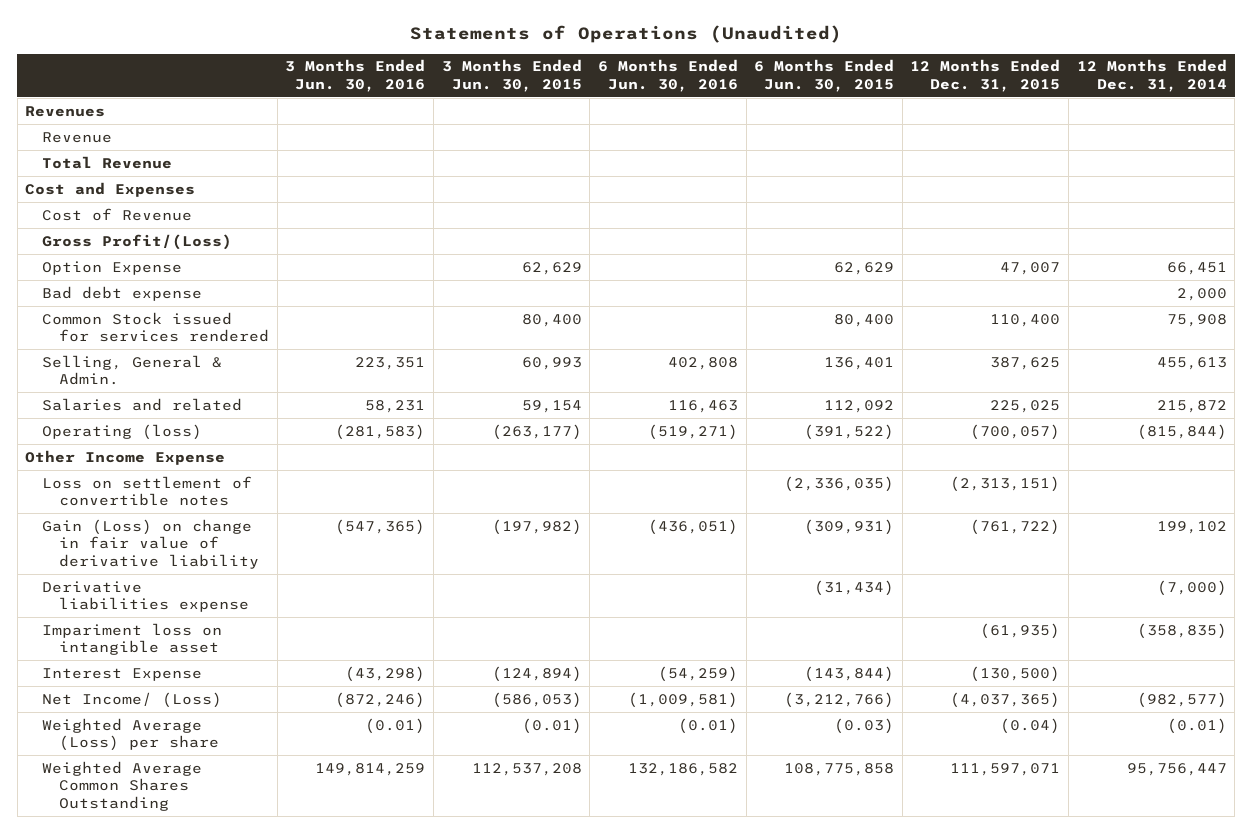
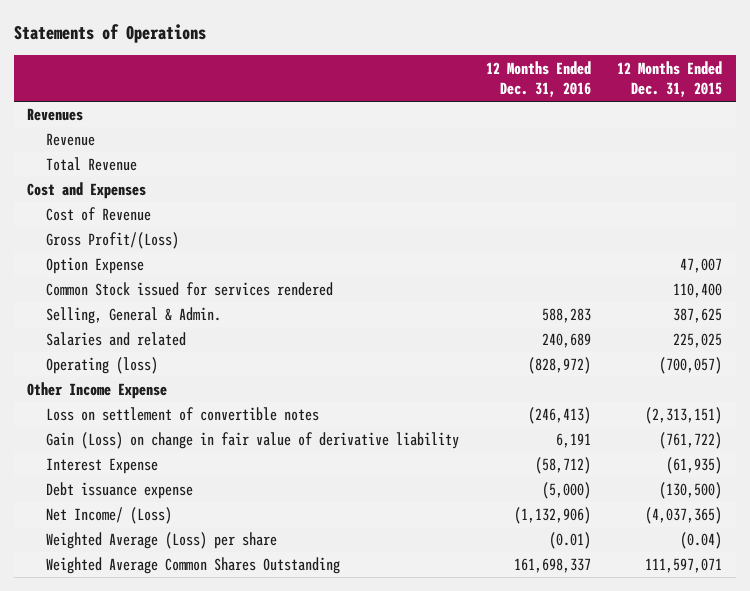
- Statements of Operations (Unaudited)
+ Statements of Operations
- | 3 Months Ended Jun. 30, 2016 | 3 Months Ended Jun. 30, 2015 | 6 Months Ended Jun. 30, 2016 | 6 Months Ended Jun. 30, 2015 | 12 Months Ended Dec. 31, 2015 | 12 Months Ended Dec. 31, 2014
+ | 12 Months Ended Dec. 31, 2016 | 12 Months Ended Dec. 31, 2015
- Bad debt expense | | | | | | 2,000
- Derivative liabilities expense | | | | (31,434) | | (7,000)
- Impariment loss on intangible asset | | | | | (61,935) | (358,835)
- Interest Expense | (43,298) | (124,894) | (54,259) | (143,844) | (130,500) |
+ Interest Expense | (58,712) | (61,935)
+ Debt issuance expense | (5,000) | (130,500)

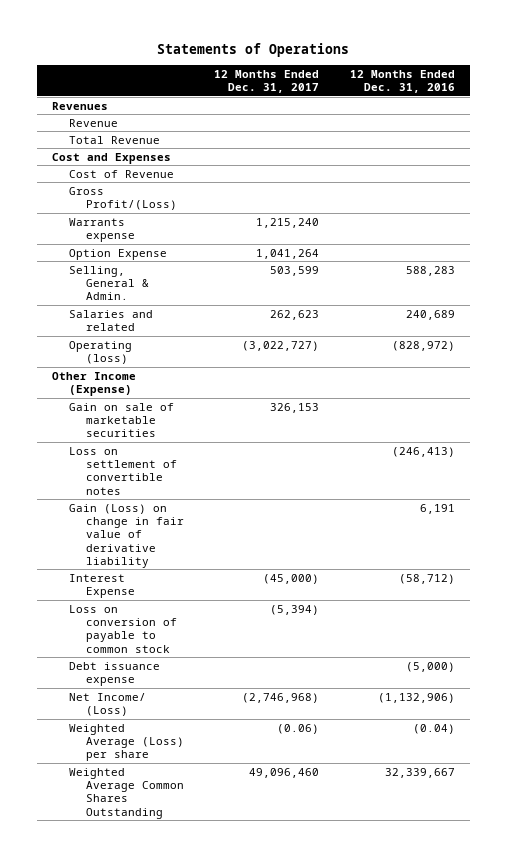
- | 12 Months Ended Dec. 31, 2016 | 12 Months Ended Dec. 31, 2015
+ | 12 Months Ended Dec. 31, 2017 | 12 Months Ended Dec. 31, 2016
+ Warrants expense | 1,215,240 |
- Common Stock issued for services rendered | | 110,400
- Other Income Expense
+ Other Income (Expense)
+ Gain on sale of marketable securities | 326,153 |
+ Loss on conversion of payable to common stock | (5,394) |
- Weighted Average (Loss) per share | (0.01) | (0.04)
- Weighted Average Common Shares Outstanding | 161,698,337 | 111,597,071
+ Weighted Average (Loss) per share | (0.06) | (0.04)
+ Weighted Average Common Shares Outstanding | 49,096,460 | 32,339,667

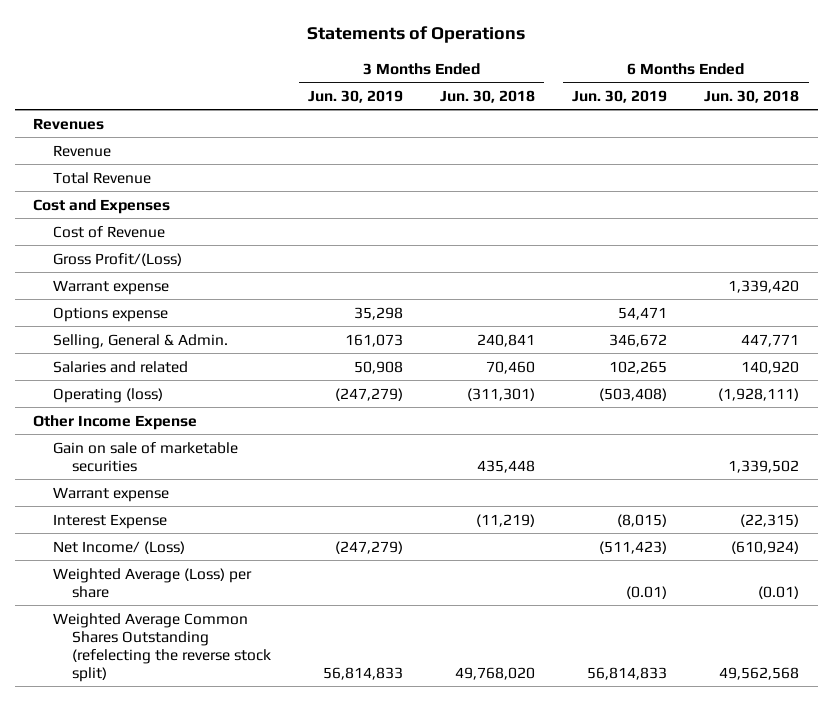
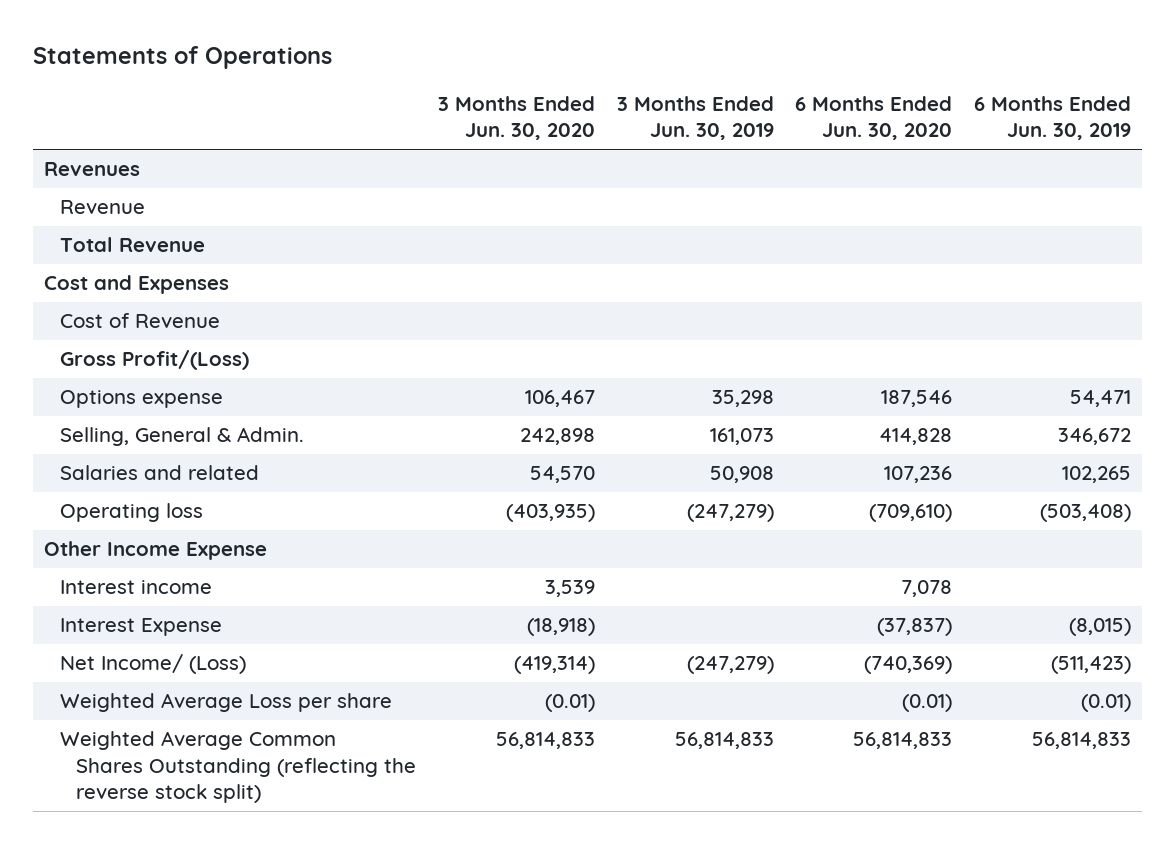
- | 3 Months Ended Jun. 30, 2019 | 3 Months Ended Jun. 30, 2018 | 6 Months Ended Jun. 30, 2019 | 6 Months Ended Jun. 30, 2018
+ | 3 Months Ended Jun. 30, 2020 | 3 Months Ended Jun. 30, 2019 | 6 Months Ended Jun. 30, 2020 | 6 Months Ended Jun. 30, 2019
- Warrant expense | | | | 1,339,420
- Operating (loss) | (247,279) | (311,301) | (503,408) | (1,928,111)
+ Operating loss | (403,935) | (247,279) | (709,610) | (503,408)
- Gain on sale of marketable securities | | 435,448 | | 1,339,502
- Warrant expense
+ Interest income | 3,539 | | 7,078 |
- Weighted Average (Loss) per share | | | (0.01) | (0.01)
- Weighted Average Common Shares Outstanding (refelecting the reverse stock split) | 56,814,833 | 49,768,020 | 56,814,833 | 49,562,568
+ Weighted Average Loss per share | (0.01) | | (0.01) | (0.01)
+ Weighted Average Common Shares Outstanding (reflecting the reverse stock split) | 56,814,833 | 56,814,833 | 56,814,833 | 56,814,833

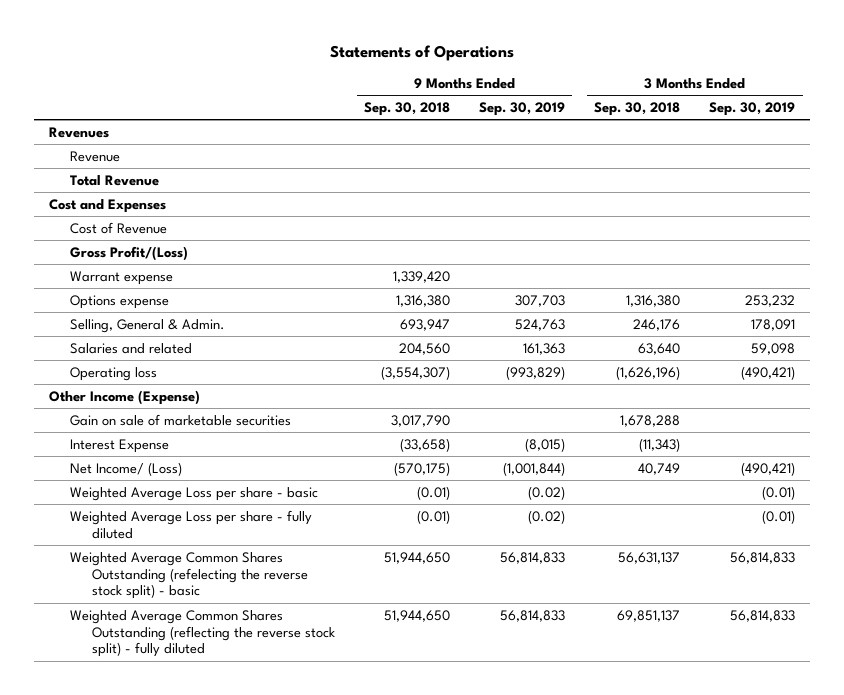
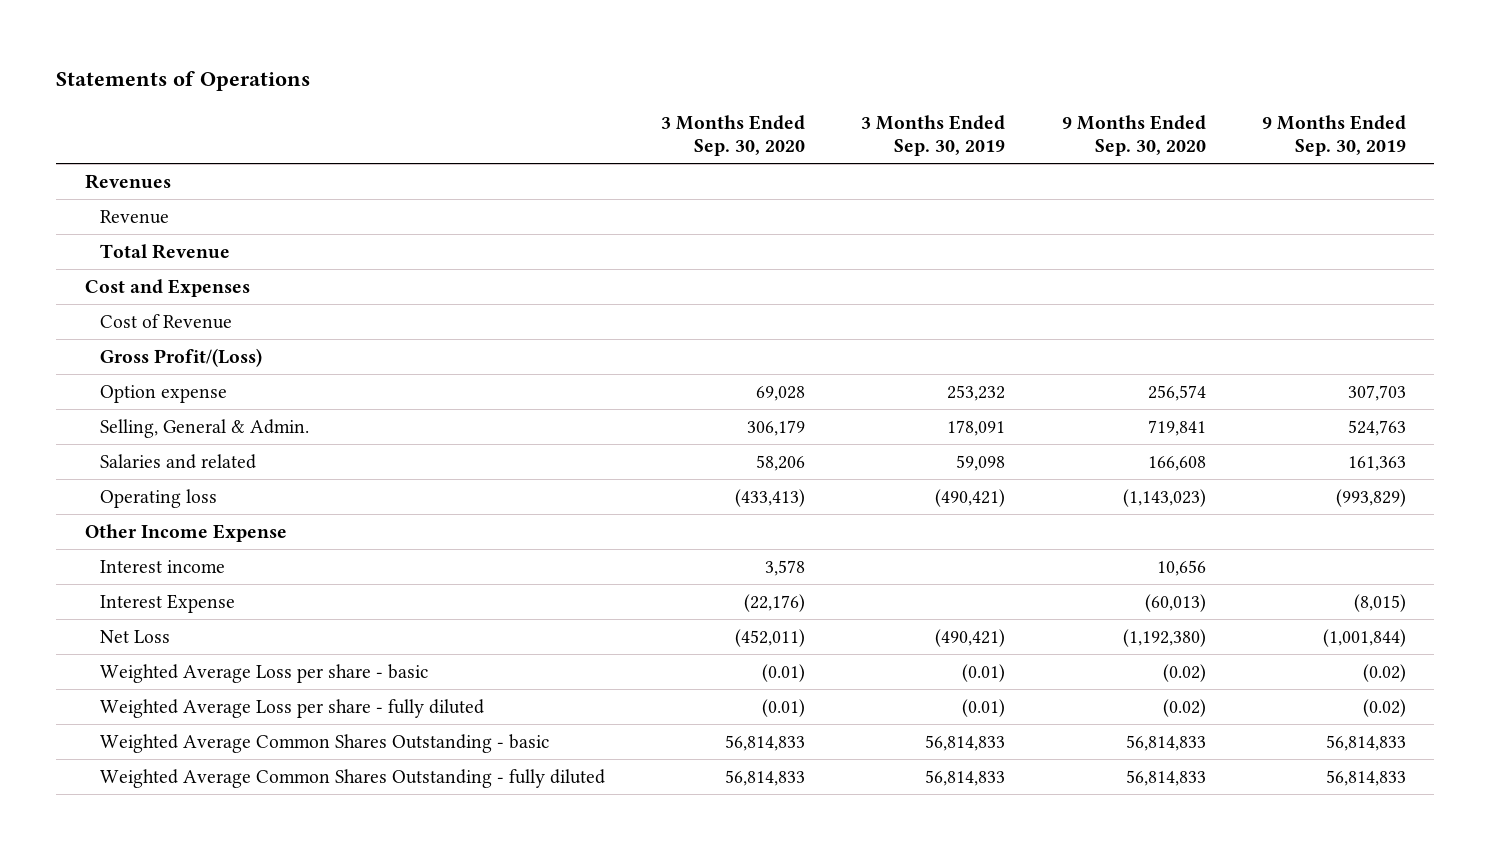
- | 9 Months Ended Sep. 30, 2018 | 9 Months Ended Sep. 30, 2019 | 3 Months Ended Sep. 30, 2018 | 3 Months Ended Sep. 30, 2019
+ | 3 Months Ended Sep. 30, 2020 | 3 Months Ended Sep. 30, 2019 | 9 Months Ended Sep. 30, 2020 | 9 Months Ended Sep. 30, 2019
- Warrant expense | 1,339,420 | | |
- Options expense | 1,316,380 | 307,703 | 1,316,380 | 253,232
+ Option expense | 69,028 | 253,232 | 256,574 | 307,703
- Other Income (Expense)
- Gain on sale of marketable securities | 3,017,790 | | 1,678,288 |
+ Other Income Expense
+ Interest income | 3,578 | | 10,656 |
- Net Income/ (Loss) | (570,175) | (1,001,844) | 40,749 | (490,421)
+ Net Loss | (452,011) | (490,421) | (1,192,380) | (1,001,844)
- Weighted Average Common Shares Outstanding (refelecting the reverse stock split) - basic | 51,944,650 | 56,814,833 | 56,631,137 | 56,814,833
- Weighted Average Common Shares Outstanding (reflecting the reverse stock split) - fully diluted | 51,944,650 | 56,814,833 | 69,851,137 | 56,814,833
+ Weighted Average Common Shares Outstanding - basic | 56,814,833 | 56,814,833 | 56,814,833 | 56,814,833
+ Weighted Average Common Shares Outstanding - fully diluted | 56,814,833 | 56,814,833 | 56,814,833 | 56,814,833

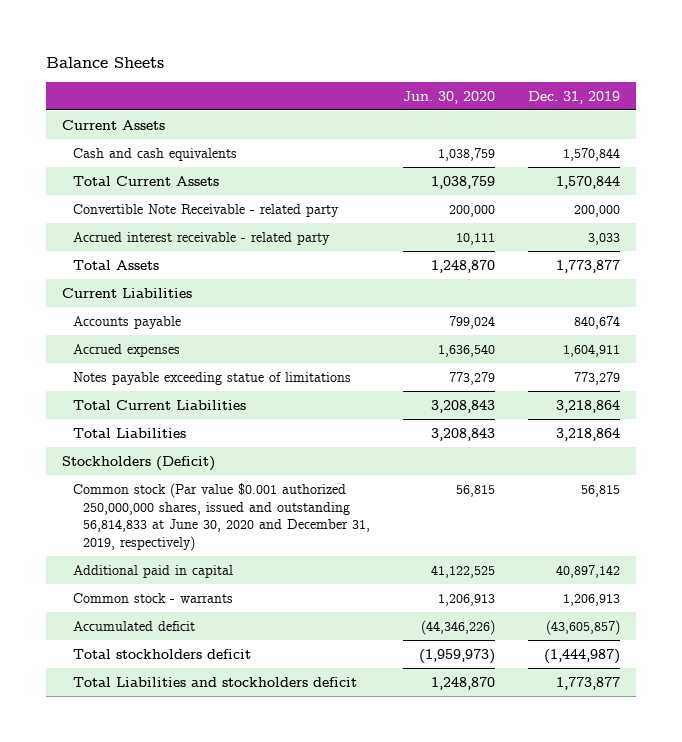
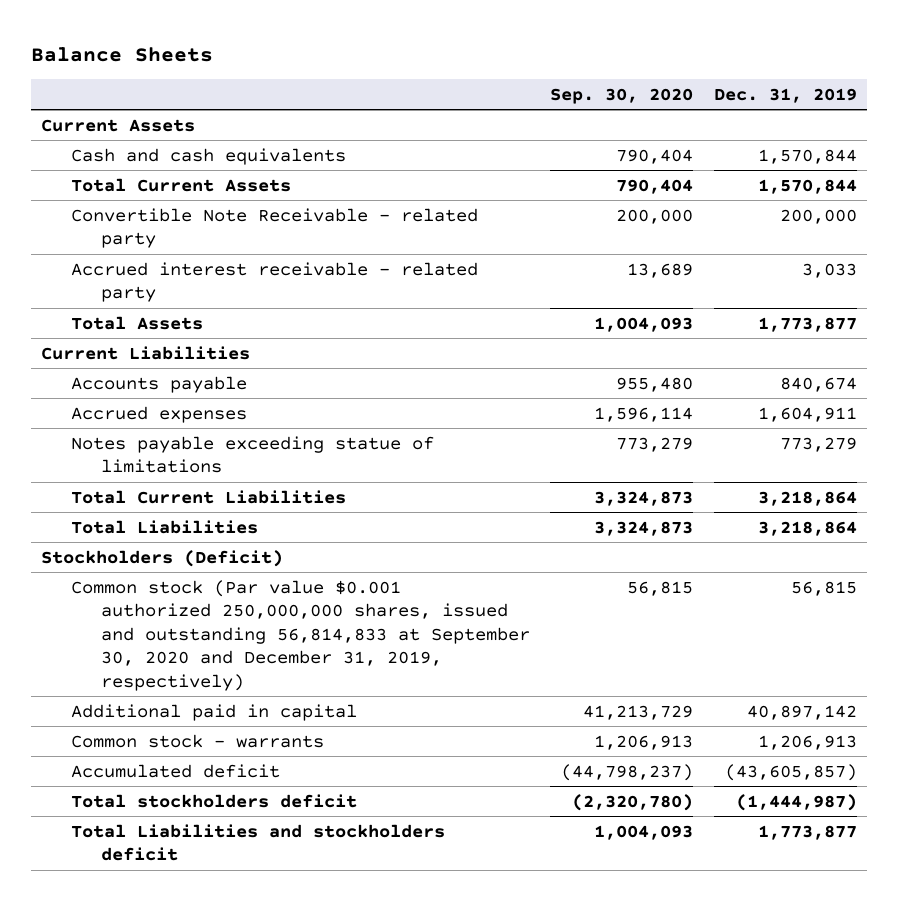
- | Jun. 30, 2020 | Dec. 31, 2019
+ | Sep. 30, 2020 | Dec. 31, 2019
- Common stock (Par value $0.001 authorized 250,000,000 shares, issued and outstanding 56,814,833 at June 30, 2020 and December 31, 2019, respectively) | 56,815 | 56,815
+ Common stock (Par value $0.001 authorized 250,000,000 shares, issued and outstanding 56,814,833 at September 30, 2020 and December 31, 2019, respectively) | 56,815 | 56,815

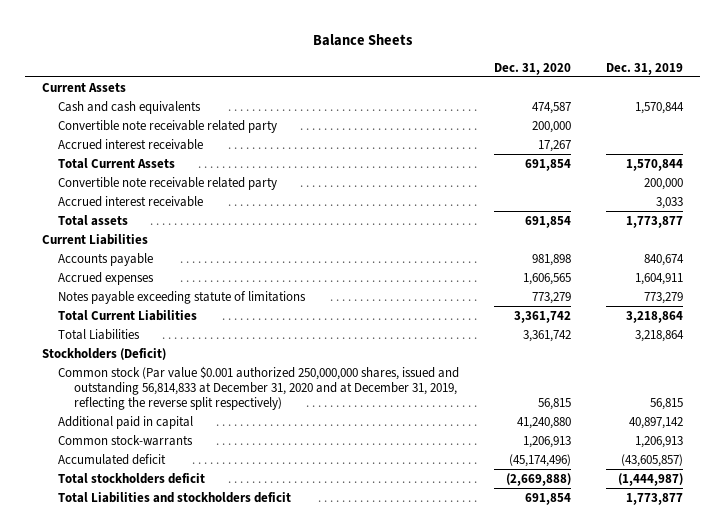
- | Sep. 30, 2020 | Dec. 31, 2019
+ | Dec. 31, 2020 | Dec. 31, 2019
+ Convertible note receivable related party | 200,000 |
+ Accrued interest receivable | 17,267 |
- Convertible Note Receivable - related party | 200,000 | 200,000
- Accrued interest receivable - related party | 13,689 | 3,033
- Total Assets | 1,004,093 | 1,773,877
+ Convertible note receivable related party | | 200,000
+ Accrued interest receivable | | 3,033
+ Total assets | 691,854 | 1,773,877
- Notes payable exceeding statue of limitations | 773,279 | 773,279
+ Notes payable exceeding statute of limitations | 773,279 | 773,279
- Common stock (Par value $0.001 authorized 250,000,000 shares, issued and outstanding 56,814,833 at September 30, 2020 and December 31, 2019, respectively) | 56,815 | 56,815
+ Common stock (Par value $0.001 authorized 250,000,000 shares, issued and outstanding 56,814,833 at December 31, 2020 and at December 31, 2019, reflecting the reverse split respectively) | 56,815 | 56,815
- Common stock - warrants | 1,206,913 | 1,206,913
+ Common stock-warrants | 1,206,913 | 1,206,913

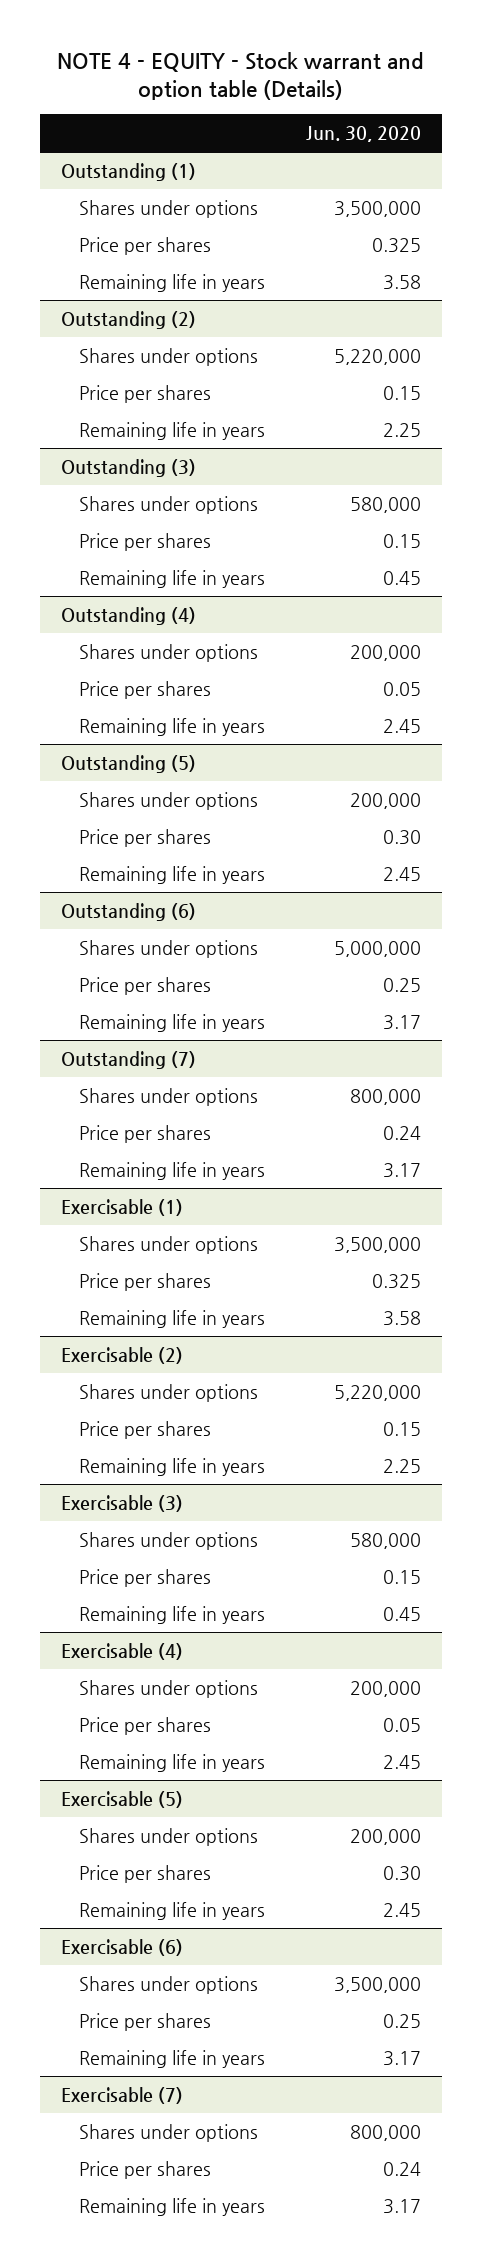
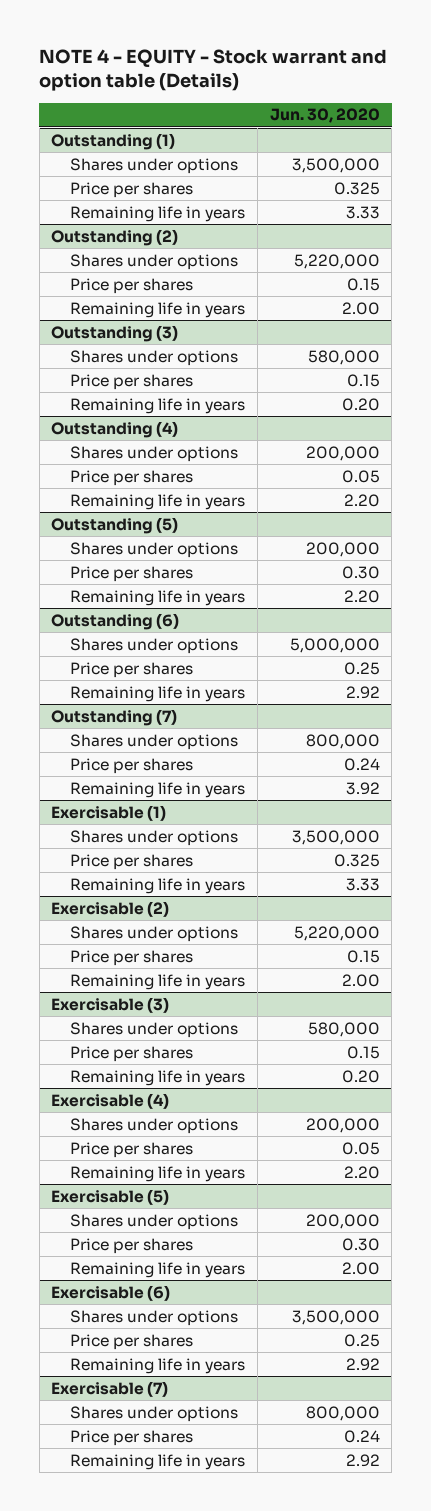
@ Outstanding (1)
- Remaining life in years | 3.58
+ Remaining life in years | 3.33
@ Outstanding (2)
- Remaining life in years | 2.25
+ Remaining life in years | 2.00
@ Outstanding (3)
- Remaining life in years | 0.45
+ Remaining life in years | 0.20
@ Outstanding (4)
- Remaining life in years | 2.45
+ Remaining life in years | 2.20
@ Outstanding (5)
- Remaining life in years | 2.45
+ Remaining life in years | 2.20
@ Outstanding (6)
- Remaining life in years | 3.17
+ Remaining life in years | 2.92
@ Outstanding (7)
- Remaining life in years | 3.17
+ Remaining life in years | 3.92
@ Exercisable (1)
- Remaining life in years | 3.58
+ Remaining life in years | 3.33
@ Exercisable (2)
- Remaining life in years | 2.25
+ Remaining life in years | 2.00
@ Exercisable (3)
- Remaining life in years | 0.45
+ Remaining life in years | 0.20
@ Exercisable (4)
- Remaining life in years | 2.45
+ Remaining life in years | 2.20
@ Exercisable (5)
- Remaining life in years | 2.45
+ Remaining life in years | 2.00
@ Exercisable (6)
- Remaining life in years | 3.17
+ Remaining life in years | 2.92
@ Exercisable (7)
- Remaining life in years | 3.17
+ Remaining life in years | 2.92

